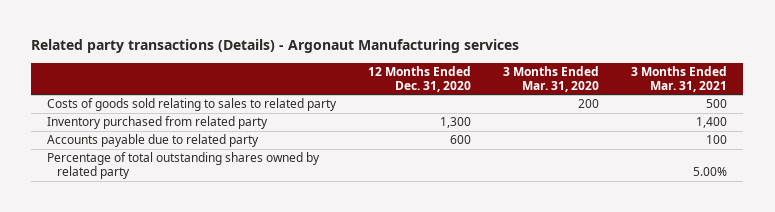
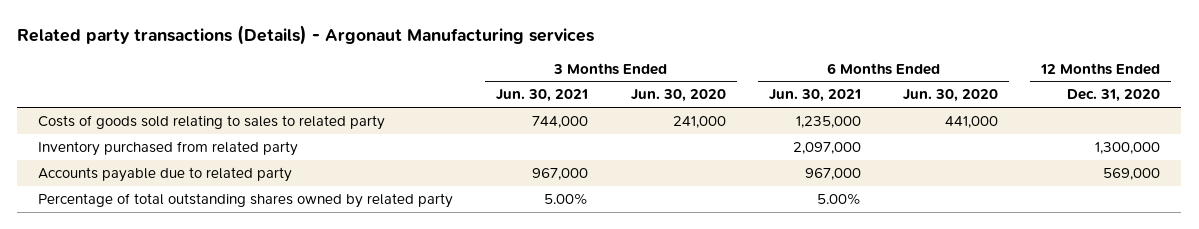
- | 12 Months Ended Dec. 31, 2020 | 3 Months Ended Mar. 31, 2020 | 3 Months Ended Mar. 31, 2021
+ | 3 Months Ended Jun. 30, 2021 | 3 Months Ended Jun. 30, 2020 | 6 Months Ended Jun. 30, 2021 | 6 Months Ended Jun. 30, 2020 | 12 Months Ended Dec. 31, 2020
- Inventory purchased from related party | 1,300 | | 1,400
- Accounts payable due to related party | 600 | | 100
+ Inventory purchased from related party | | | 2,097,000 | | 1,300,000
+ Accounts payable due to related party | 967,000 | | 967,000 | | 569,000

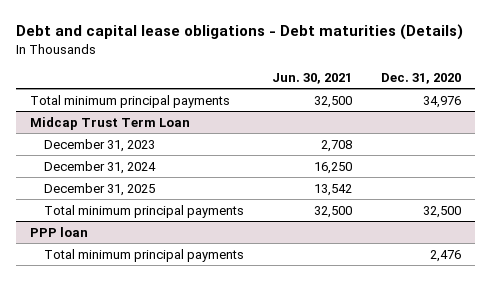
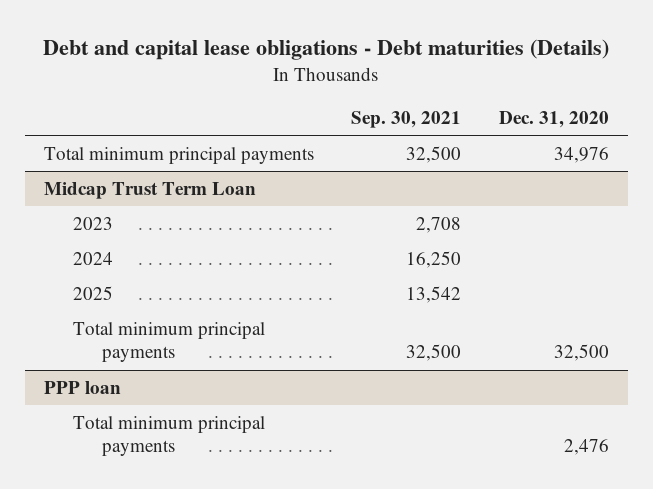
- | Jun. 30, 2021 | Dec. 31, 2020
+ | Sep. 30, 2021 | Dec. 31, 2020
@ Midcap Trust Term Loan
- December 31, 2023 | 2,708 |
- December 31, 2024 | 16,250 |
- December 31, 2025 | 13,542 |
+ 2023 | 2,708 |
+ 2024 | 16,250 |
+ 2025 | 13,542 |

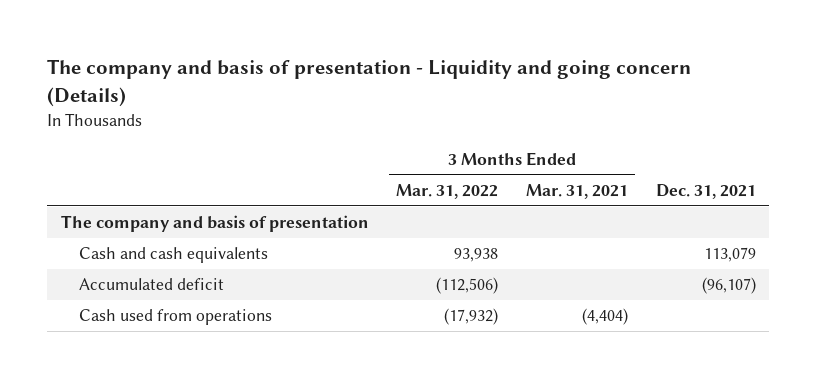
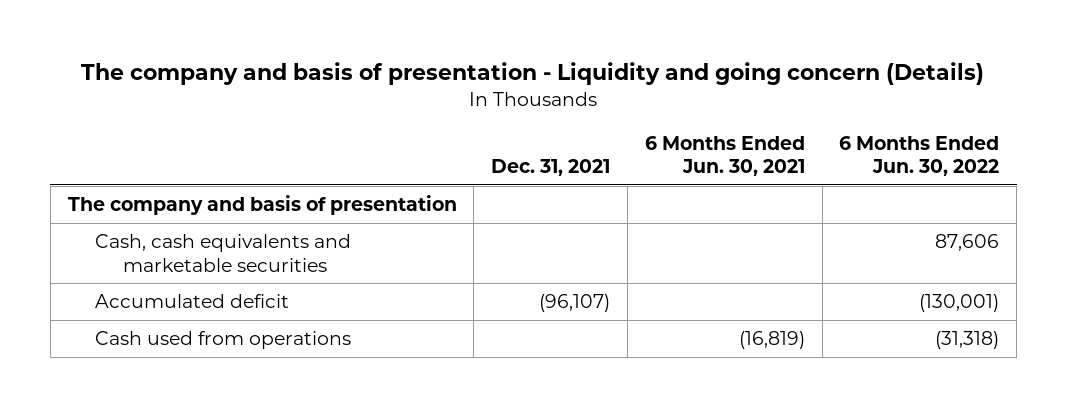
- | 3 Months Ended Mar. 31, 2022 | 3 Months Ended Mar. 31, 2021 | Dec. 31, 2021
+ | Dec. 31, 2021 | 6 Months Ended Jun. 30, 2021 | 6 Months Ended Jun. 30, 2022
- Cash and cash equivalents | 93,938 | | 113,079
+ Cash, cash equivalents and marketable securities | | | 87,606

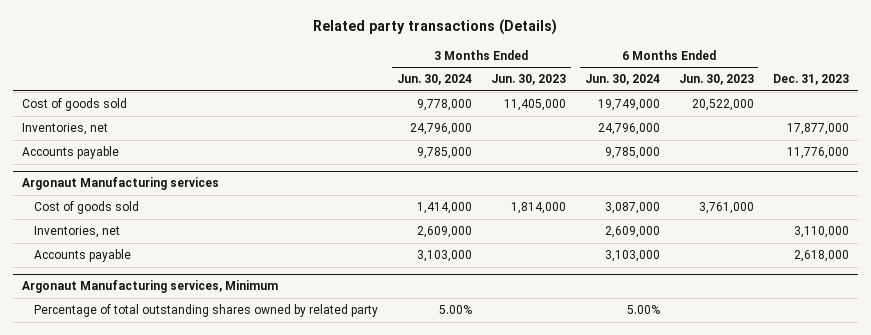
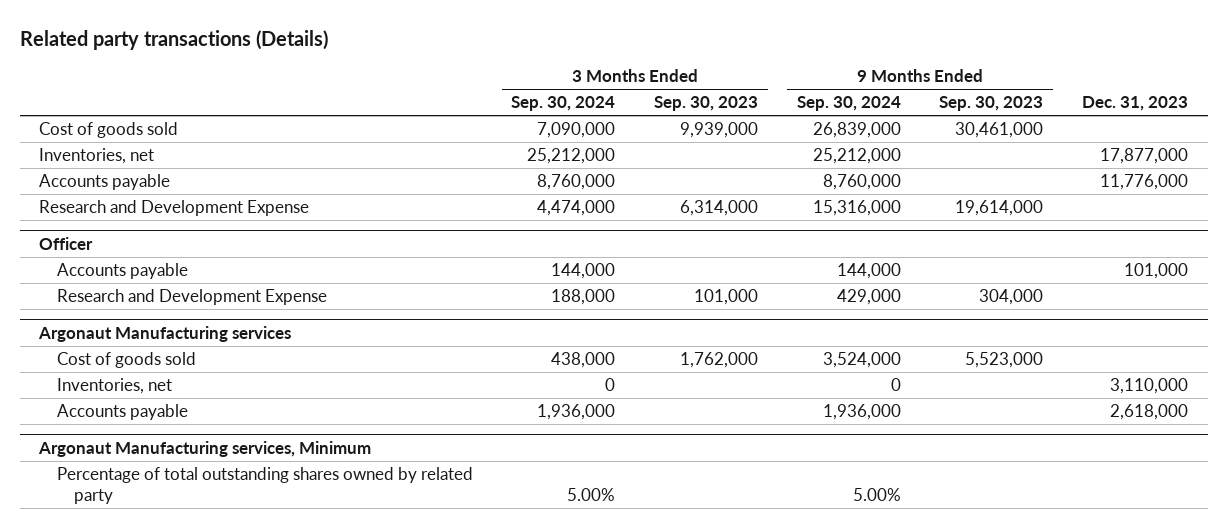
- | 3 Months Ended Jun. 30, 2024 | 3 Months Ended Jun. 30, 2023 | 6 Months Ended Jun. 30, 2024 | 6 Months Ended Jun. 30, 2023 | Dec. 31, 2023
+ | 3 Months Ended Sep. 30, 2024 | 3 Months Ended Sep. 30, 2023 | 9 Months Ended Sep. 30, 2024 | 9 Months Ended Sep. 30, 2023 | Dec. 31, 2023
+ Research and Development Expense | 4,474,000 | 6,314,000 | 15,316,000 | 19,614,000 |
+ Officer
+ Accounts payable | 144,000 | | 144,000 | | 101,000
+ Research and Development Expense | 188,000 | 101,000 | 429,000 | 304,000 |

